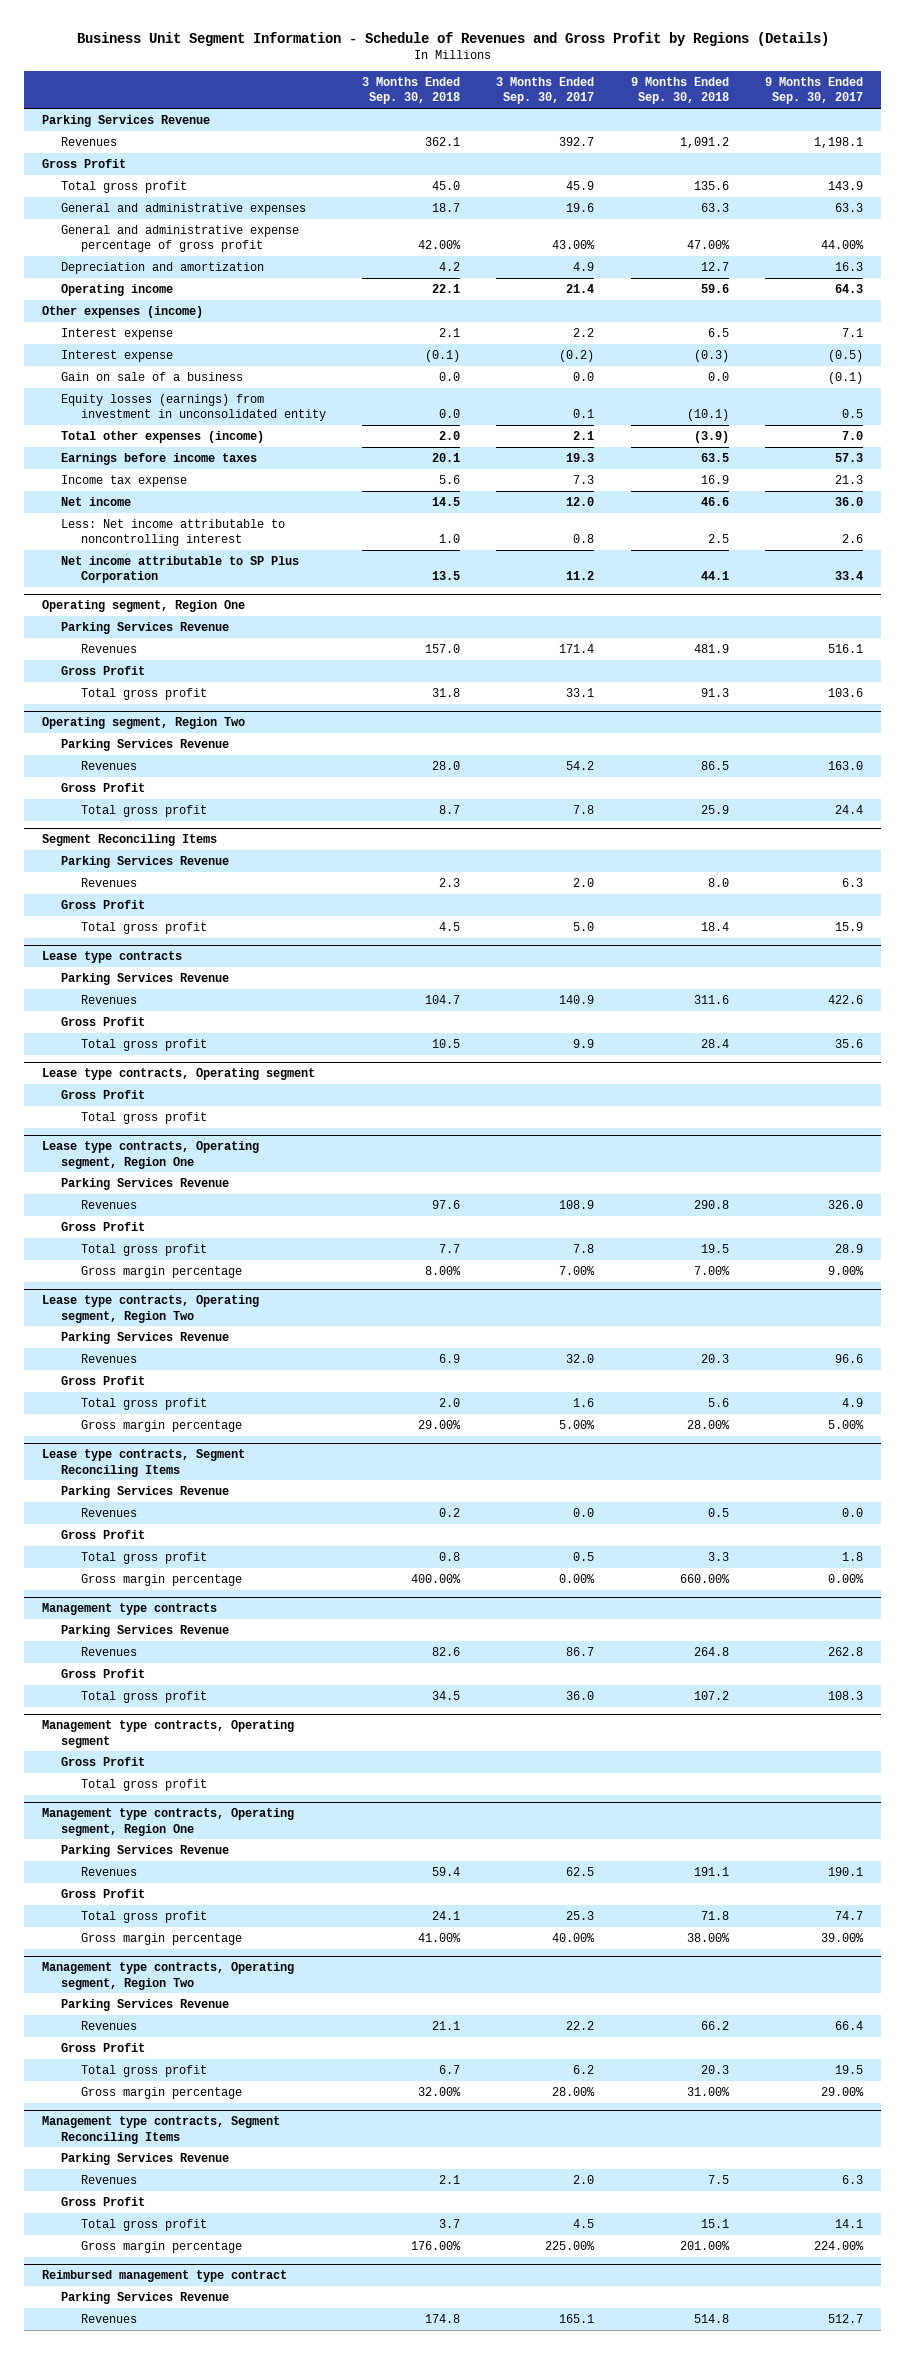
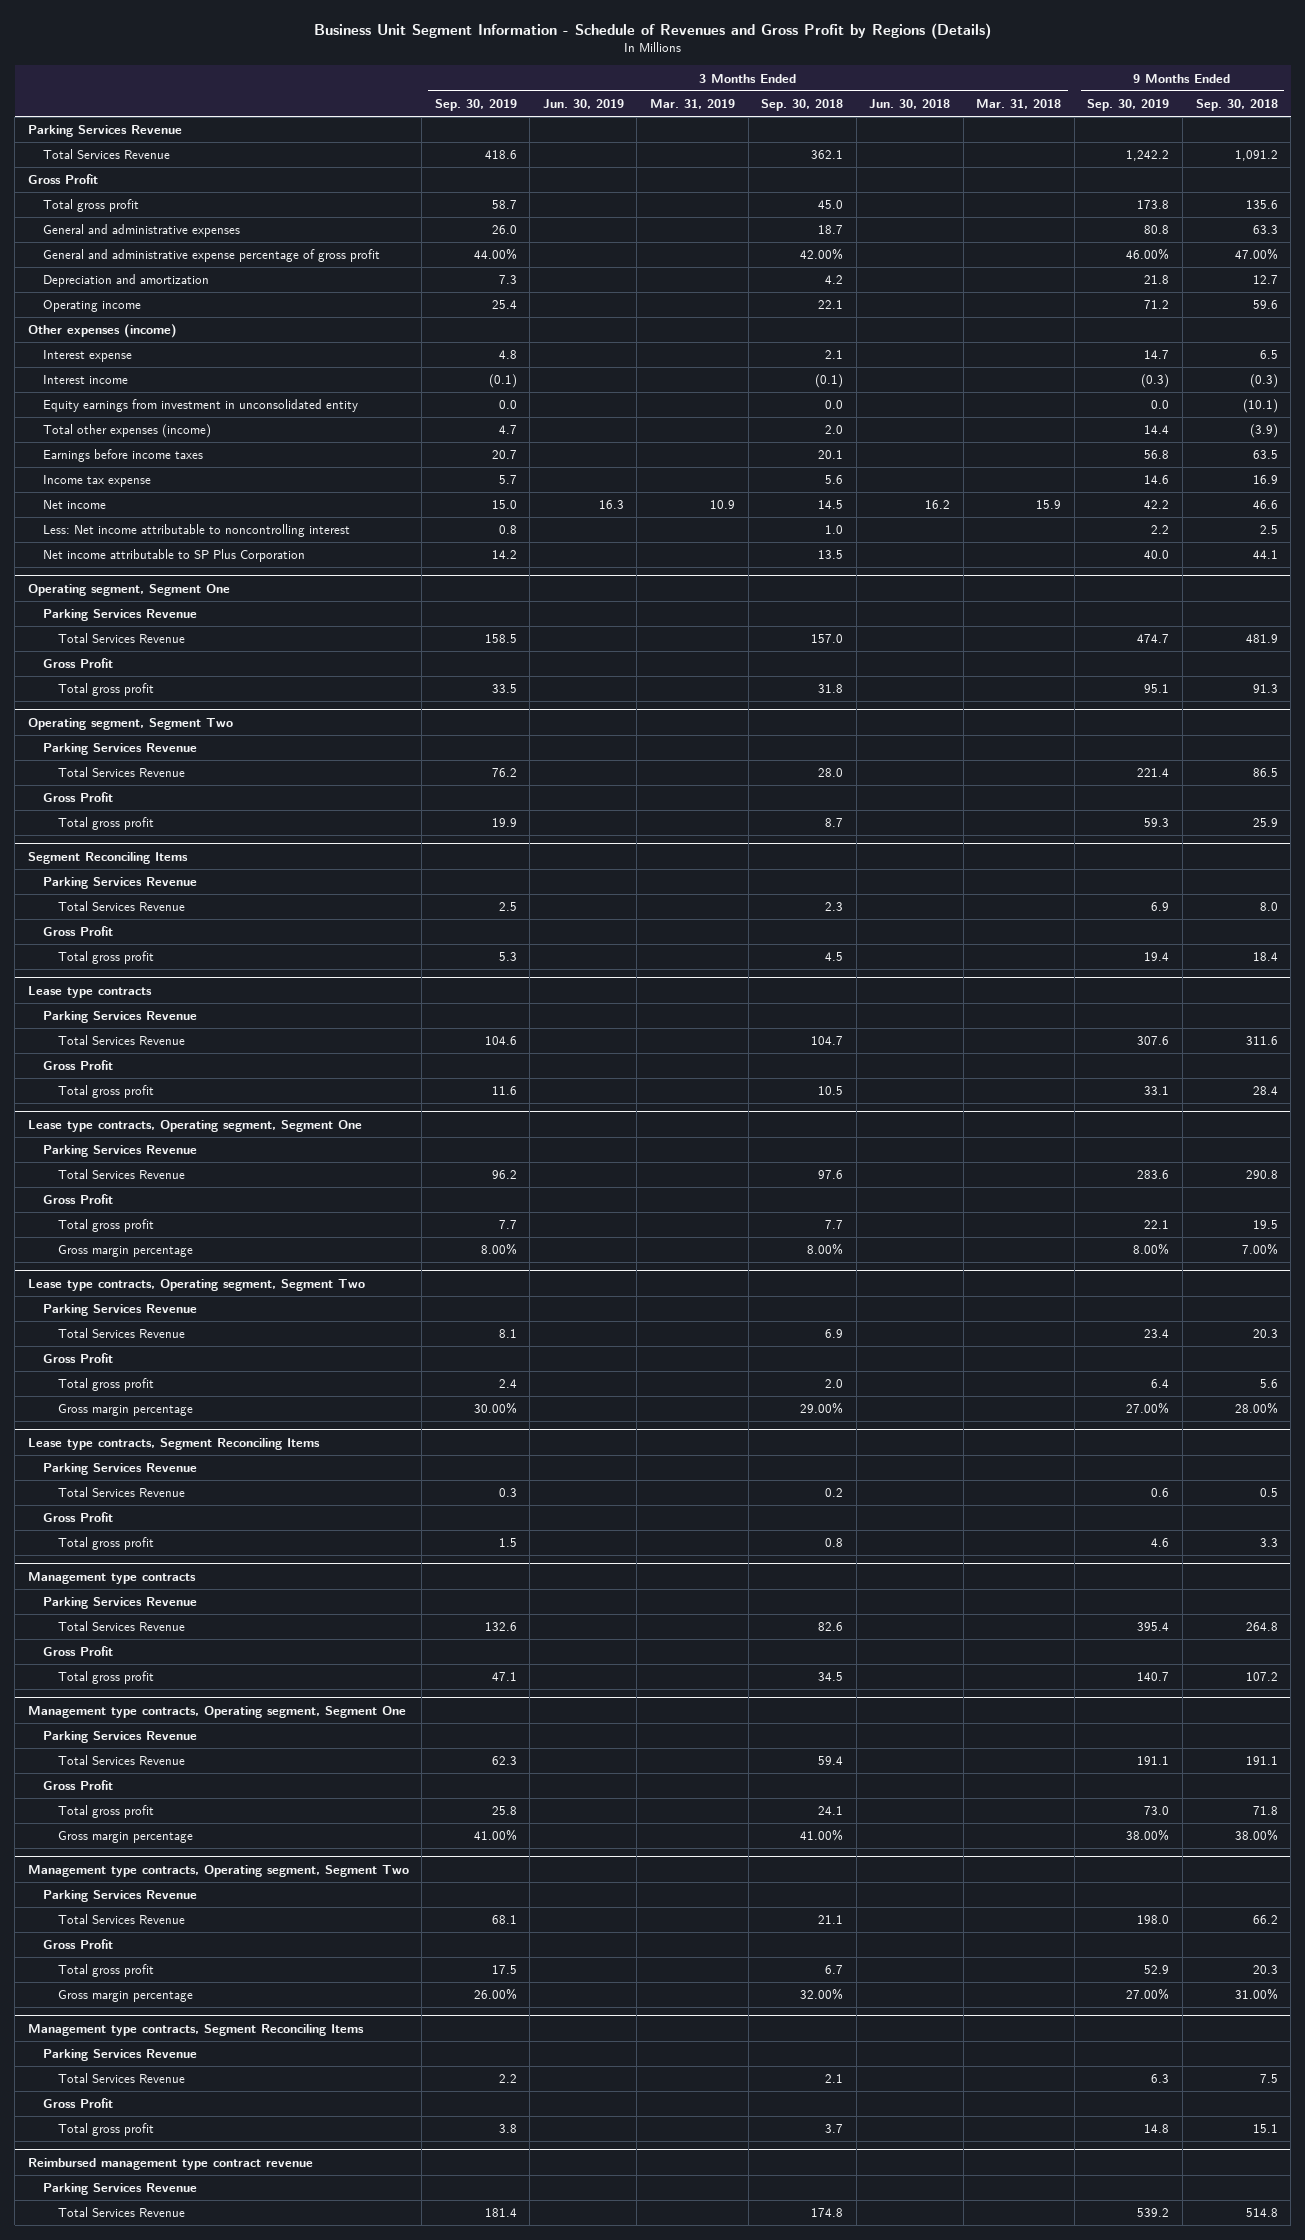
- | 3 Months Ended Sep. 30, 2018 | 3 Months Ended Sep. 30, 2017 | 9 Months Ended Sep. 30, 2018 | 9 Months Ended Sep. 30, 2017
+ | 3 Months Ended Sep. 30, 2019 | 3 Months Ended Jun. 30, 2019 | 3 Months Ended Mar. 31, 2019 | 3 Months Ended Sep. 30, 2018 | 3 Months Ended Jun. 30, 2018 | 3 Months Ended Mar. 31, 2018 | 9 Months Ended Sep. 30, 2019 | 9 Months Ended Sep. 30, 2018
- Revenues | 362.1 | 392.7 | 1,091.2 | 1,198.1
+ Total Services Revenue | 418.6 | | | 362.1 | | | 1,242.2 | 1,091.2
- Interest expense | (0.1) | (0.2) | (0.3) | (0.5)
- Gain on sale of a business | 0.0 | 0.0 | 0.0 | (0.1)
- Equity losses (earnings) from investment in unconsolidated entity | 0.0 | 0.1 | (10.1) | 0.5
+ Interest income | (0.1) | | | (0.1) | | | (0.3) | (0.3)
+ Equity earnings from investment in unconsolidated entity | 0.0 | | | 0.0 | | | 0.0 | (10.1)
- Operating segment, Region One
+ Operating segment, Segment One
- Revenues | 157.0 | 171.4 | 481.9 | 516.1
+ Total Services Revenue | 158.5 | | | 157.0 | | | 474.7 | 481.9
- Operating segment, Region Two
+ Operating segment, Segment Two
- Revenues | 28.0 | 54.2 | 86.5 | 163.0
+ Total Services Revenue | 76.2 | | | 28.0 | | | 221.4 | 86.5
@ Segment Reconciling Items
- Revenues | 2.3 | 2.0 | 8.0 | 6.3
+ Total Services Revenue | 2.5 | | | 2.3 | | | 6.9 | 8.0
@ Lease type contracts
- Revenues | 104.7 | 140.9 | 311.6 | 422.6
+ Total Services Revenue | 104.6 | | | 104.7 | | | 307.6 | 311.6
- Lease type contracts, Operating segment
- Gross Profit
- Total gross profit
- Lease type contracts, Operating segment, Region One
+ Lease type contracts, Operating segment, Segment One
- Revenues | 97.6 | 108.9 | 290.8 | 326.0
+ Total Services Revenue | 96.2 | | | 97.6 | | | 283.6 | 290.8
- Lease type contracts, Operating segment, Region Two
+ Lease type contracts, Operating segment, Segment Two
- Revenues | 6.9 | 32.0 | 20.3 | 96.6
+ Total Services Revenue | 8.1 | | | 6.9 | | | 23.4 | 20.3
@ Lease type contracts, Segment Reconciling Items
- Revenues | 0.2 | 0.0 | 0.5 | 0.0
+ Total Services Revenue | 0.3 | | | 0.2 | | | 0.6 | 0.5
- Gross margin percentage | 400.00% | 0.00% | 660.00% | 0.00%
@ Management type contracts
- Revenues | 82.6 | 86.7 | 264.8 | 262.8
+ Total Services Revenue | 132.6 | | | 82.6 | | | 395.4 | 264.8
- Management type contracts, Operating segment
- Gross Profit
- Total gross profit
- Management type contracts, Operating segment, Region One
+ Management type contracts, Operating segment, Segment One
- Revenues | 59.4 | 62.5 | 191.1 | 190.1
+ Total Services Revenue | 62.3 | | | 59.4 | | | 191.1 | 191.1
- Management type contracts, Operating segment, Region Two
+ Management type contracts, Operating segment, Segment Two
- Revenues | 21.1 | 22.2 | 66.2 | 66.4
+ Total Services Revenue | 68.1 | | | 21.1 | | | 198.0 | 66.2
@ Management type contracts, Segment Reconciling Items
- Revenues | 2.1 | 2.0 | 7.5 | 6.3
+ Total Services Revenue | 2.2 | | | 2.1 | | | 6.3 | 7.5
- Gross margin percentage | 176.00% | 225.00% | 201.00% | 224.00%
- Reimbursed management type contract
+ Reimbursed management type contract revenue
- Revenues | 174.8 | 165.1 | 514.8 | 512.7
+ Total Services Revenue | 181.4 | | | 174.8 | | | 539.2 | 514.8

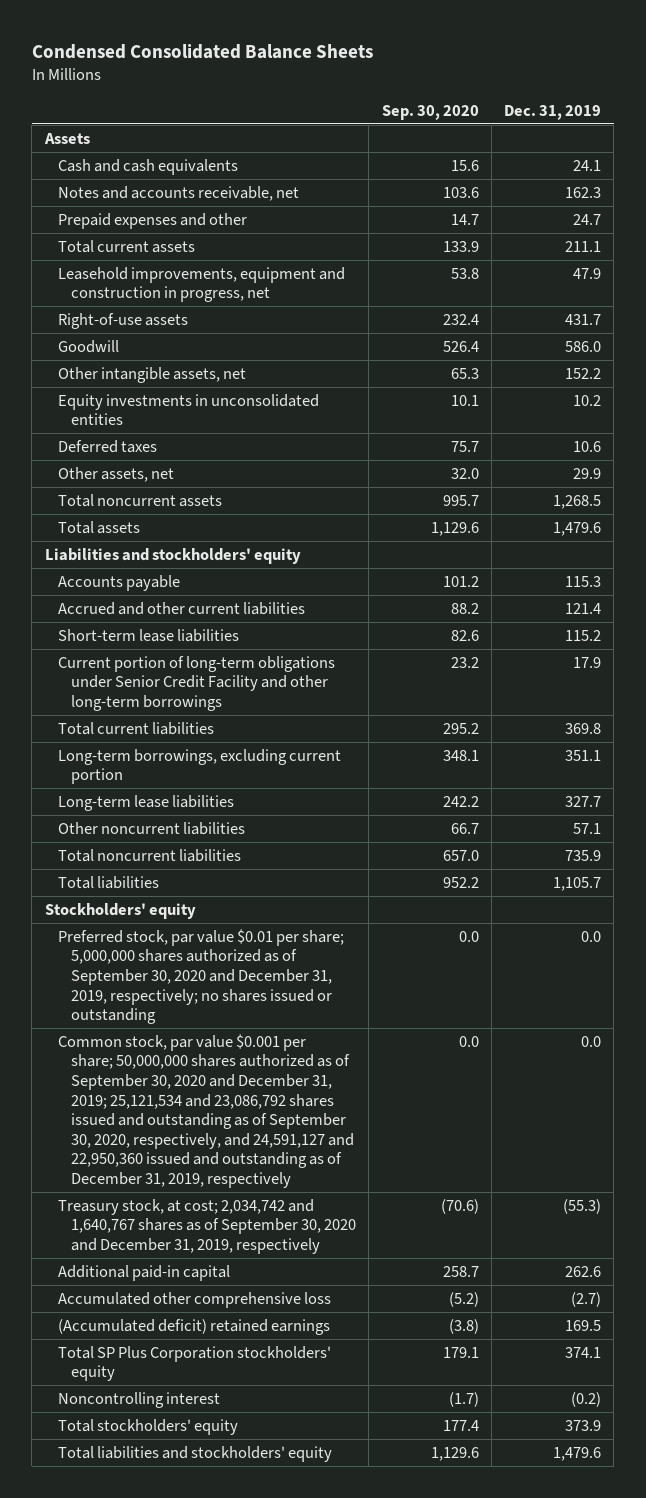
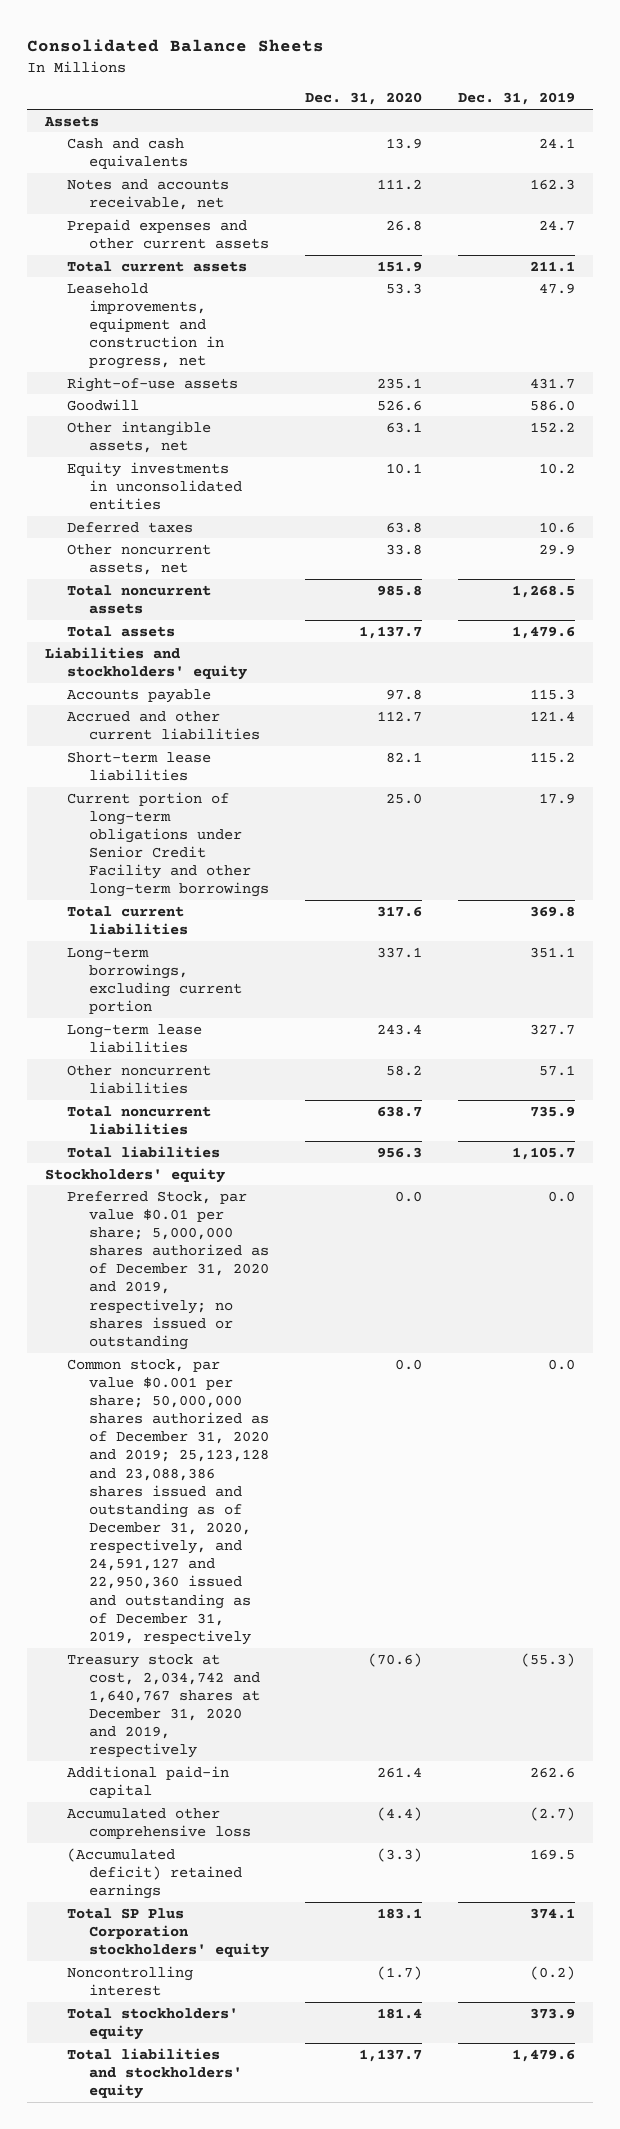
- Condensed Consolidated Balance Sheets
+ Consolidated Balance Sheets
- | Sep. 30, 2020 | Dec. 31, 2019
+ | Dec. 31, 2020 | Dec. 31, 2019
- Prepaid expenses and other | 14.7 | 24.7
+ Prepaid expenses and other current assets | 26.8 | 24.7
- Other assets, net | 32.0 | 29.9
+ Other noncurrent assets, net | 33.8 | 29.9
- Preferred stock, par value $0.01 per share; 5,000,000 shares authorized as of September 30, 2020 and December 31, 2019, respectively; no shares issued or outstanding | 0.0 | 0.0
- Common stock, par value $0.001 per share; 50,000,000 shares authorized as of September 30, 2020 and December 31, 2019; 25,121,534 and 23,086,792 shares issued and outstanding as of September 30, 2020, respectively, and 24,591,127 and 22,950,360 issued and outstanding as of December 31, 2019, respectively | 0.0 | 0.0
- Treasury stock, at cost; 2,034,742 and 1,640,767 shares as of September 30, 2020 and December 31, 2019, respectively | (70.6) | (55.3)
+ Preferred Stock, par value $0.01 per share; 5,000,000 shares authorized as of December 31, 2020 and 2019, respectively; no shares issued or outstanding | 0.0 | 0.0
+ Common stock, par value $0.001 per share; 50,000,000 shares authorized as of December 31, 2020 and 2019; 25,123,128 and 23,088,386 shares issued and outstanding as of December 31, 2020, respectively, and 24,591,127 and 22,950,360 issued and outstanding as of December 31, 2019, respectively | 0.0 | 0.0
+ Treasury stock at cost, 2,034,742 and 1,640,767 shares at December 31, 2020 and 2019, respectively | (70.6) | (55.3)

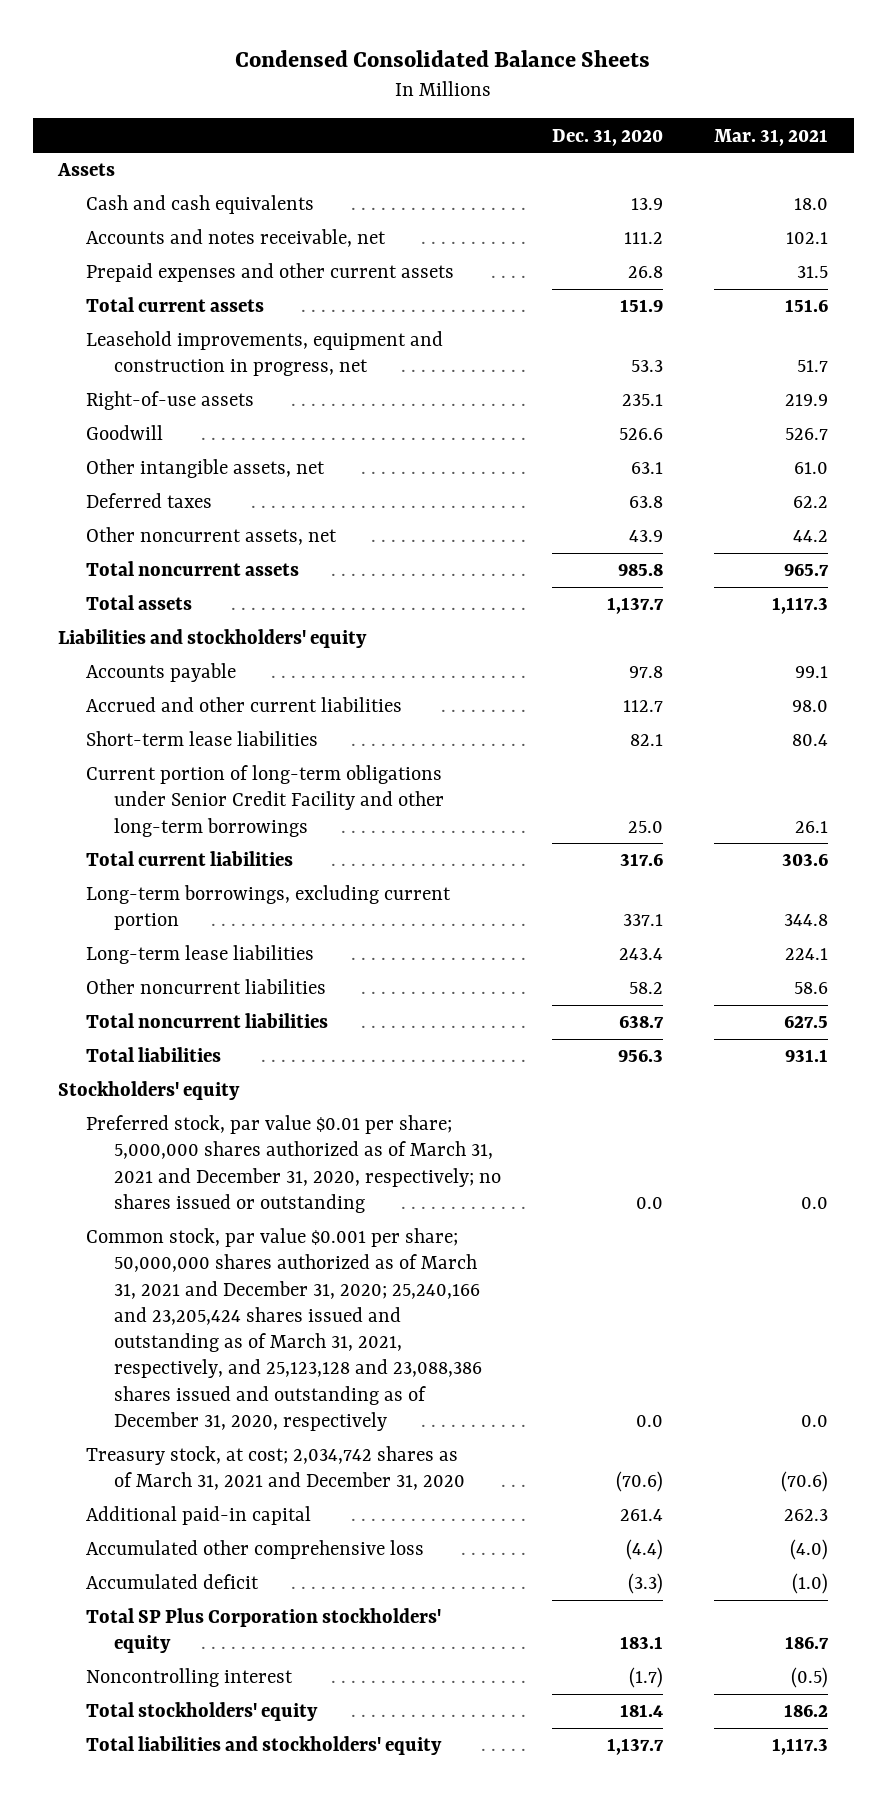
- Consolidated Balance Sheets
+ Condensed Consolidated Balance Sheets
- | Dec. 31, 2020 | Dec. 31, 2019
+ | Dec. 31, 2020 | Mar. 31, 2021
- Notes and accounts receivable, net | 111.2 | 162.3
+ Accounts and notes receivable, net | 111.2 | 102.1
- Equity investments in unconsolidated entities | 10.1 | 10.2
- Other noncurrent assets, net | 33.8 | 29.9
+ Other noncurrent assets, net | 43.9 | 44.2
- Preferred Stock, par value $0.01 per share; 5,000,000 shares authorized as of December 31, 2020 and 2019, respectively; no shares issued or outstanding | 0.0 | 0.0
- Common stock, par value $0.001 per share; 50,000,000 shares authorized as of December 31, 2020 and 2019; 25,123,128 and 23,088,386 shares issued and outstanding as of December 31, 2020, respectively, and 24,591,127 and 22,950,360 issued and outstanding as of December 31, 2019, respectively | 0.0 | 0.0
- Treasury stock at cost, 2,034,742 and 1,640,767 shares at December 31, 2020 and 2019, respectively | (70.6) | (55.3)
+ Preferred stock, par value $0.01 per share; 5,000,000 shares authorized as of March 31, 2021 and December 31, 2020, respectively; no shares issued or outstanding | 0.0 | 0.0
+ Common stock, par value $0.001 per share; 50,000,000 shares authorized as of March 31, 2021 and December 31, 2020; 25,240,166 and 23,205,424 shares issued and outstanding as of March 31, 2021, respectively, and 25,123,128 and 23,088,386 shares issued and outstanding as of December 31, 2020, respectively | 0.0 | 0.0
+ Treasury stock, at cost; 2,034,742 shares as of March 31, 2021 and December 31, 2020 | (70.6) | (70.6)
- (Accumulated deficit) retained earnings | (3.3) | 169.5
+ Accumulated deficit | (3.3) | (1.0)

